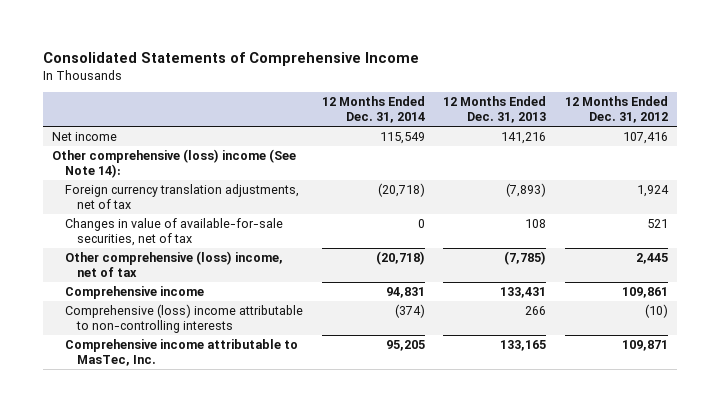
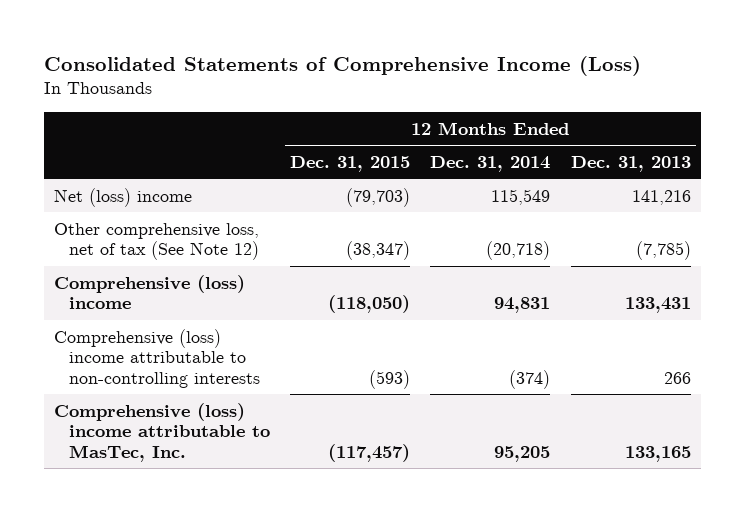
- Consolidated Statements of Comprehensive Income
+ Consolidated Statements of Comprehensive Income (Loss)
- | 12 Months Ended Dec. 31, 2014 | 12 Months Ended Dec. 31, 2013 | 12 Months Ended Dec. 31, 2012
+ | 12 Months Ended Dec. 31, 2015 | 12 Months Ended Dec. 31, 2014 | 12 Months Ended Dec. 31, 2013
- Net income | 115,549 | 141,216 | 107,416
- Other comprehensive (loss) income (See Note 14):
- Foreign currency translation adjustments, net of tax | (20,718) | (7,893) | 1,924
- Changes in value of available-for-sale securities, net of tax | 0 | 108 | 521
- Other comprehensive (loss) income, net of tax | (20,718) | (7,785) | 2,445
- Comprehensive income | 94,831 | 133,431 | 109,861
+ Net (loss) income | (79,703) | 115,549 | 141,216
+ Other comprehensive loss, net of tax (See Note 12) | (38,347) | (20,718) | (7,785)
+ Comprehensive (loss) income | (118,050) | 94,831 | 133,431
- Comprehensive income attributable to MasTec, Inc. | 95,205 | 133,165 | 109,871
+ Comprehensive (loss) income attributable to MasTec, Inc. | (117,457) | 95,205 | 133,165

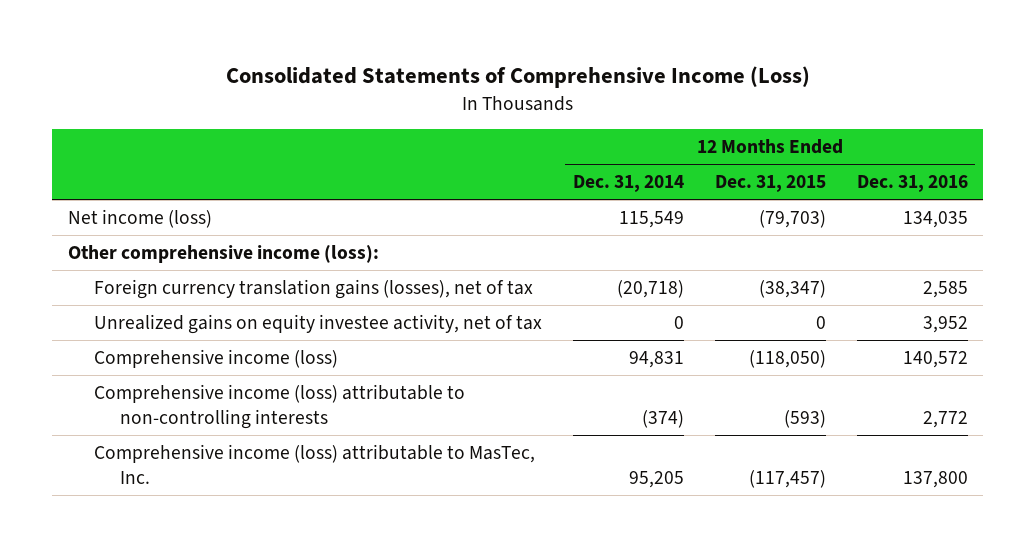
- | 12 Months Ended Dec. 31, 2015 | 12 Months Ended Dec. 31, 2014 | 12 Months Ended Dec. 31, 2013
+ | 12 Months Ended Dec. 31, 2014 | 12 Months Ended Dec. 31, 2015 | 12 Months Ended Dec. 31, 2016
- Net (loss) income | (79,703) | 115,549 | 141,216
- Other comprehensive loss, net of tax (See Note 12) | (38,347) | (20,718) | (7,785)
- Comprehensive (loss) income | (118,050) | 94,831 | 133,431
- Comprehensive (loss) income attributable to non-controlling interests | (593) | (374) | 266
- Comprehensive (loss) income attributable to MasTec, Inc. | (117,457) | 95,205 | 133,165
+ Net income (loss) | 115,549 | (79,703) | 134,035
+ Other comprehensive income (loss):
+ Foreign currency translation gains (losses), net of tax | (20,718) | (38,347) | 2,585
+ Unrealized gains on equity investee activity, net of tax | 0 | 0 | 3,952
+ Comprehensive income (loss) | 94,831 | (118,050) | 140,572
+ Comprehensive income (loss) attributable to non-controlling interests | (374) | (593) | 2,772
+ Comprehensive income (loss) attributable to MasTec, Inc. | 95,205 | (117,457) | 137,800

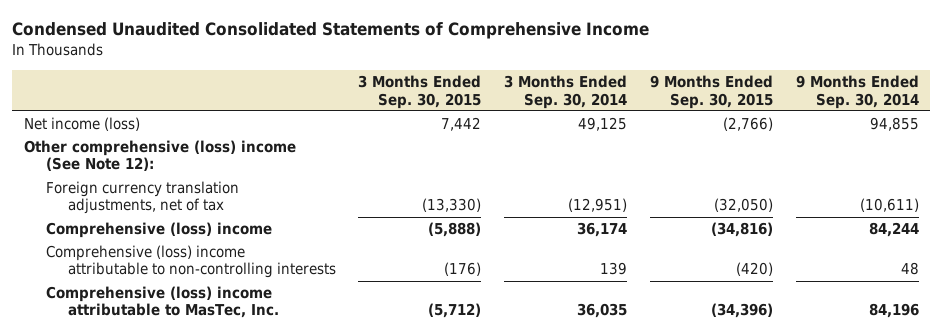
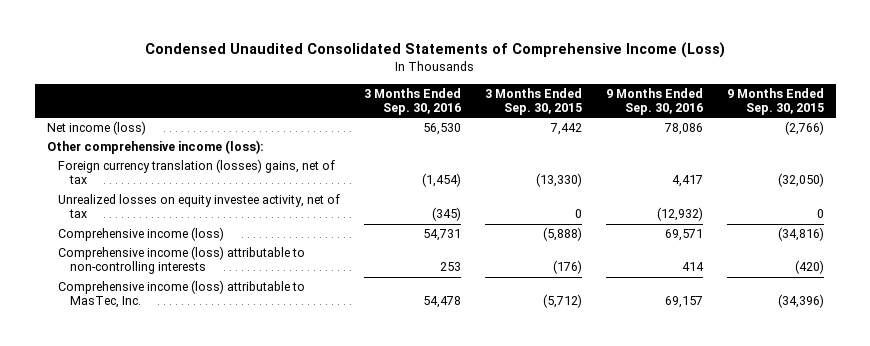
- Condensed Unaudited Consolidated Statements of Comprehensive Income
+ Condensed Unaudited Consolidated Statements of Comprehensive Income (Loss)
- | 3 Months Ended Sep. 30, 2015 | 3 Months Ended Sep. 30, 2014 | 9 Months Ended Sep. 30, 2015 | 9 Months Ended Sep. 30, 2014
+ | 3 Months Ended Sep. 30, 2016 | 3 Months Ended Sep. 30, 2015 | 9 Months Ended Sep. 30, 2016 | 9 Months Ended Sep. 30, 2015
- Other comprehensive (loss) income (See Note 12):
- Foreign currency translation adjustments, net of tax | (13,330) | (12,951) | (32,050) | (10,611)
- Comprehensive (loss) income | (5,888) | 36,174 | (34,816) | 84,244
- Comprehensive (loss) income attributable to non-controlling interests | (176) | 139 | (420) | 48
- Comprehensive (loss) income attributable to MasTec, Inc. | (5,712) | 36,035 | (34,396) | 84,196
+ Other comprehensive income (loss):
+ Foreign currency translation (losses) gains, net of tax | (1,454) | (13,330) | 4,417 | (32,050)
+ Unrealized losses on equity investee activity, net of tax | (345) | 0 | (12,932) | 0
+ Comprehensive income (loss) | 54,731 | (5,888) | 69,571 | (34,816)
+ Comprehensive income (loss) attributable to non-controlling interests | 253 | (176) | 414 | (420)
+ Comprehensive income (loss) attributable to MasTec, Inc. | 54,478 | (5,712) | 69,157 | (34,396)

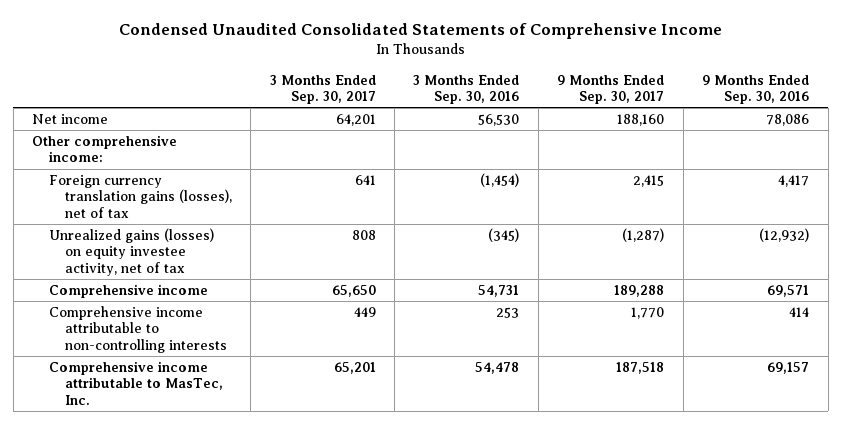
- Condensed Unaudited Consolidated Statements of Comprehensive Income (Loss)
+ Condensed Unaudited Consolidated Statements of Comprehensive Income
- | 3 Months Ended Sep. 30, 2016 | 3 Months Ended Sep. 30, 2015 | 9 Months Ended Sep. 30, 2016 | 9 Months Ended Sep. 30, 2015
+ | 3 Months Ended Sep. 30, 2017 | 3 Months Ended Sep. 30, 2016 | 9 Months Ended Sep. 30, 2017 | 9 Months Ended Sep. 30, 2016
- Net income (loss) | 56,530 | 7,442 | 78,086 | (2,766)
- Other comprehensive income (loss):
- Foreign currency translation (losses) gains, net of tax | (1,454) | (13,330) | 4,417 | (32,050)
- Unrealized losses on equity investee activity, net of tax | (345) | 0 | (12,932) | 0
- Comprehensive income (loss) | 54,731 | (5,888) | 69,571 | (34,816)
- Comprehensive income (loss) attributable to non-controlling interests | 253 | (176) | 414 | (420)
- Comprehensive income (loss) attributable to MasTec, Inc. | 54,478 | (5,712) | 69,157 | (34,396)
+ Net income | 64,201 | 56,530 | 188,160 | 78,086
+ Other comprehensive income:
+ Foreign currency translation gains (losses), net of tax | 641 | (1,454) | 2,415 | 4,417
+ Unrealized gains (losses) on equity investee activity, net of tax | 808 | (345) | (1,287) | (12,932)
+ Comprehensive income | 65,650 | 54,731 | 189,288 | 69,571
+ Comprehensive income attributable to non-controlling interests | 449 | 253 | 1,770 | 414
+ Comprehensive income attributable to MasTec, Inc. | 65,201 | 54,478 | 187,518 | 69,157

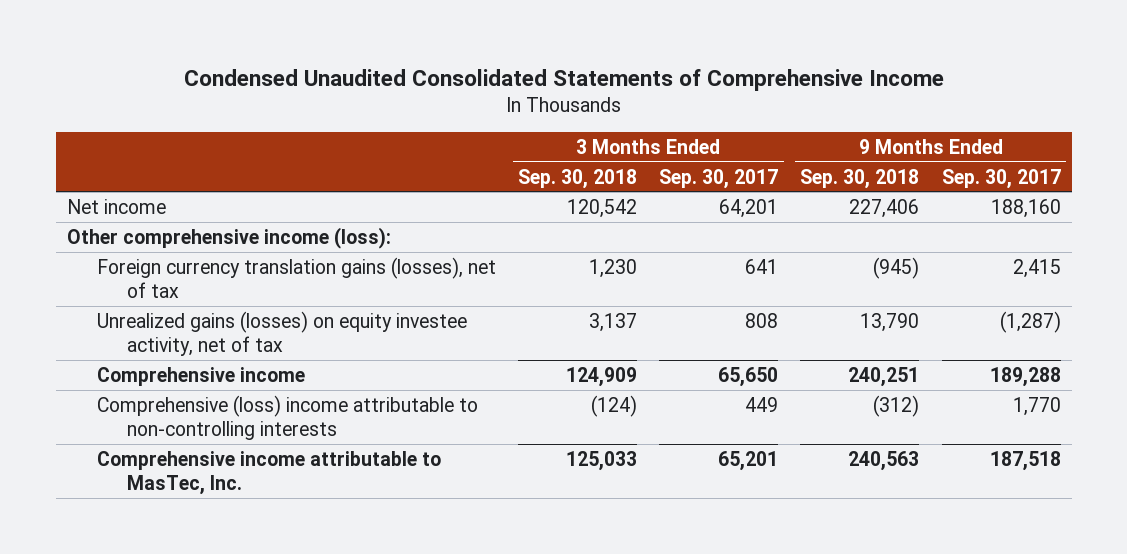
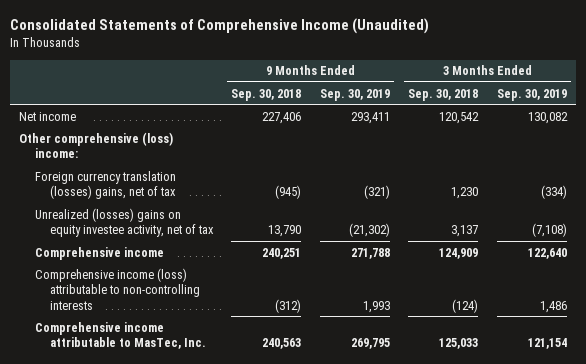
- Condensed Unaudited Consolidated Statements of Comprehensive Income
+ Consolidated Statements of Comprehensive Income (Unaudited)
- | 3 Months Ended Sep. 30, 2018 | 3 Months Ended Sep. 30, 2017 | 9 Months Ended Sep. 30, 2018 | 9 Months Ended Sep. 30, 2017
+ | 9 Months Ended Sep. 30, 2018 | 9 Months Ended Sep. 30, 2019 | 3 Months Ended Sep. 30, 2018 | 3 Months Ended Sep. 30, 2019
- Other comprehensive income (loss):
- Foreign currency translation gains (losses), net of tax | 1,230 | 641 | (945) | 2,415
- Unrealized gains (losses) on equity investee activity, net of tax | 3,137 | 808 | 13,790 | (1,287)
+ Other comprehensive (loss) income:
+ Foreign currency translation (losses) gains, net of tax | (945) | (321) | 1,230 | (334)
+ Unrealized (losses) gains on equity investee activity, net of tax | 13,790 | (21,302) | 3,137 | (7,108)
- Comprehensive (loss) income attributable to non-controlling interests | (124) | 449 | (312) | 1,770
+ Comprehensive income (loss) attributable to non-controlling interests | (312) | 1,993 | (124) | 1,486

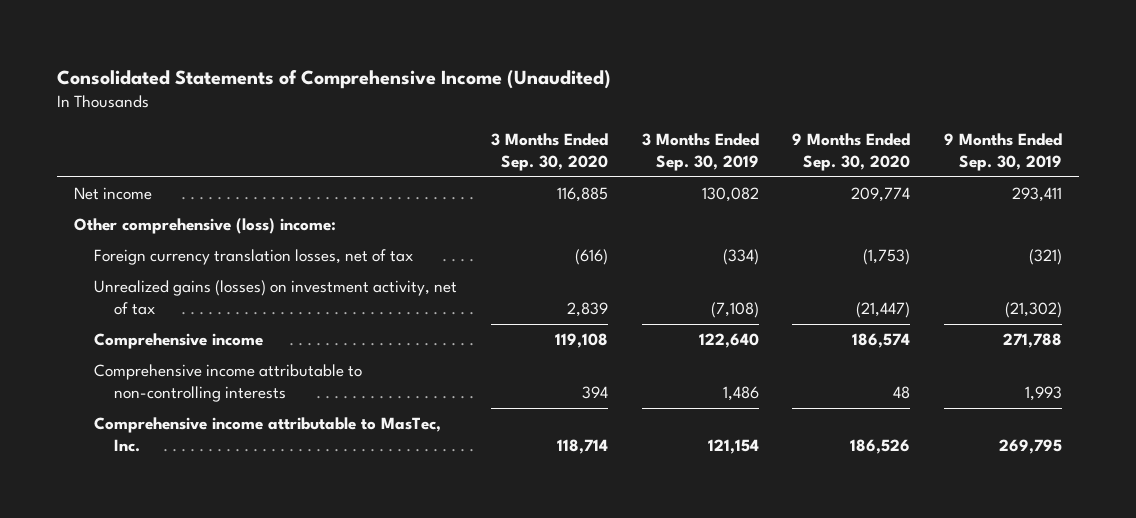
- | 9 Months Ended Sep. 30, 2018 | 9 Months Ended Sep. 30, 2019 | 3 Months Ended Sep. 30, 2018 | 3 Months Ended Sep. 30, 2019
+ | 3 Months Ended Sep. 30, 2020 | 3 Months Ended Sep. 30, 2019 | 9 Months Ended Sep. 30, 2020 | 9 Months Ended Sep. 30, 2019
- Foreign currency translation (losses) gains, net of tax | (945) | (321) | 1,230 | (334)
- Unrealized (losses) gains on equity investee activity, net of tax | 13,790 | (21,302) | 3,137 | (7,108)
+ Foreign currency translation losses, net of tax | (616) | (334) | (1,753) | (321)
+ Unrealized gains (losses) on investment activity, net of tax | 2,839 | (7,108) | (21,447) | (21,302)
- Comprehensive income (loss) attributable to non-controlling interests | (312) | 1,993 | (124) | 1,486
+ Comprehensive income attributable to non-controlling interests | 394 | 1,486 | 48 | 1,993

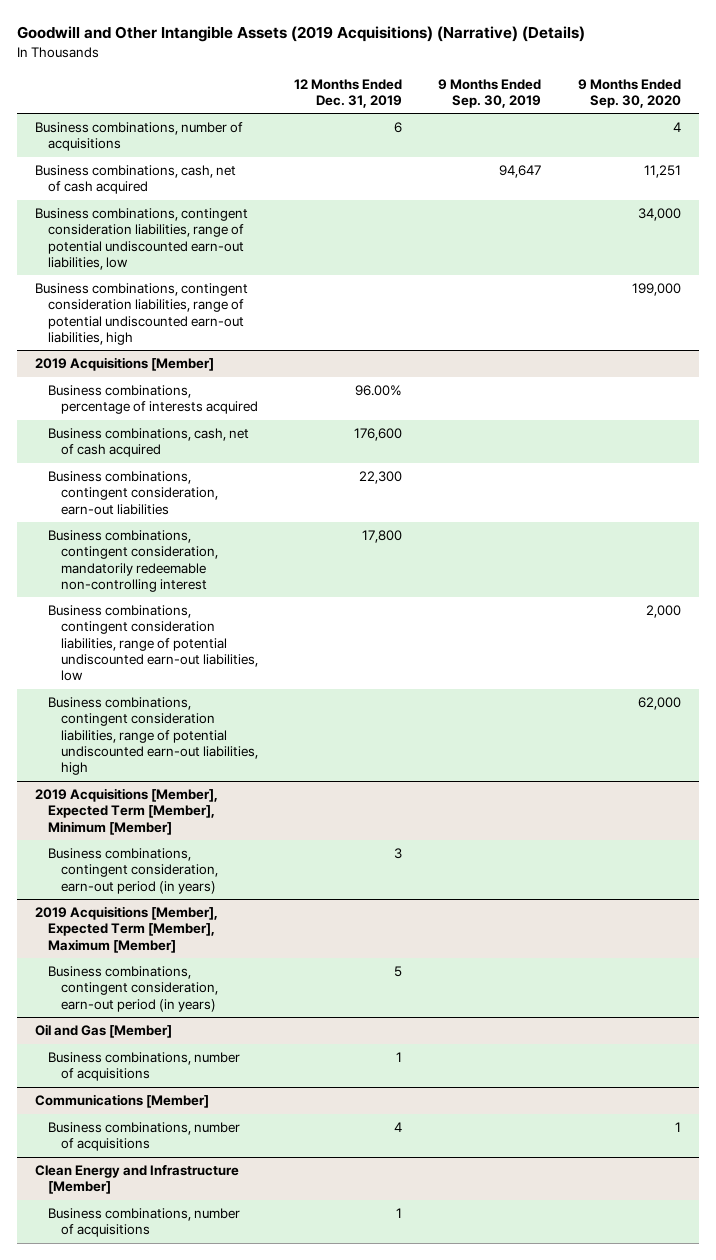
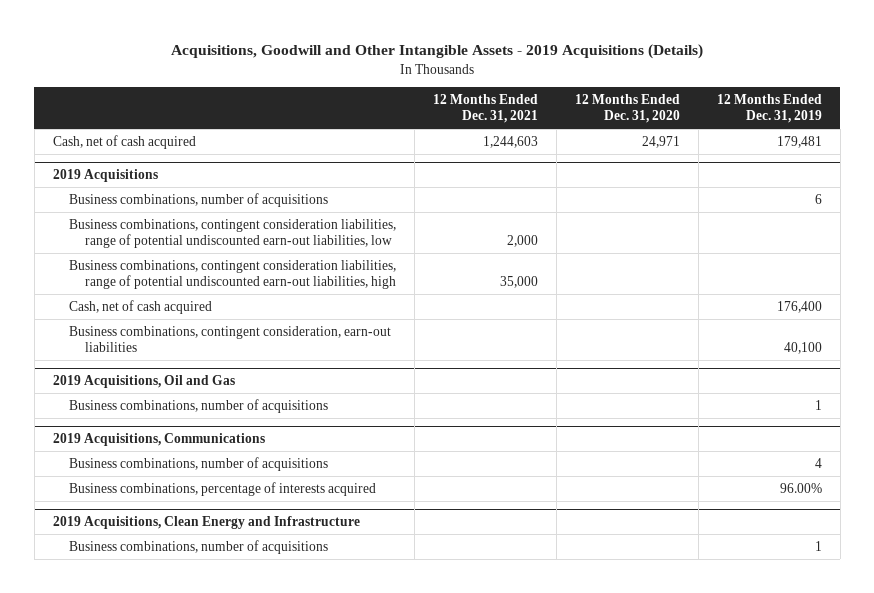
- Goodwill and Other Intangible Assets (2019 Acquisitions) (Narrative) (Details)
+ Acquisitions, Goodwill and Other Intangible Assets - 2019 Acquisitions (Details)
- | 12 Months Ended Dec. 31, 2019 | 9 Months Ended Sep. 30, 2019 | 9 Months Ended Sep. 30, 2020
+ | 12 Months Ended Dec. 31, 2021 | 12 Months Ended Dec. 31, 2020 | 12 Months Ended Dec. 31, 2019
+ Cash, net of cash acquired | 1,244,603 | 24,971 | 179,481
+ 2019 Acquisitions
- Business combinations, cash, net of cash acquired | | 94,647 | 11,251
- 2019 Acquisitions [Member]
- Business combinations, percentage of interests acquired | 96.00% | |
- Business combinations, cash, net of cash acquired | 176,600 | |
- Business combinations, contingent consideration, earn-out liabilities | 22,300 | |
- Business combinations, contingent consideration, mandatorily redeemable non-controlling interest | 17,800 | |
- Business combinations, contingent consideration liabilities, range of potential undiscounted earn-out liabilities, low | | | 2,000
- Business combinations, contingent consideration liabilities, range of potential undiscounted earn-out liabilities, high | | | 62,000
- 2019 Acquisitions [Member], Expected Term [Member], Minimum [Member]
- Business combinations, contingent consideration, earn-out period (in years) | 3 | |
- 2019 Acquisitions [Member], Expected Term [Member], Maximum [Member]
- Business combinations, contingent consideration, earn-out period (in years) | 5 | |
- Oil and Gas [Member]
+ Cash, net of cash acquired | | | 176,400
+ Business combinations, contingent consideration, earn-out liabilities | | | 40,100
+ 2019 Acquisitions, Oil and Gas
- Communications [Member]
+ 2019 Acquisitions, Communications
- Clean Energy and Infrastructure [Member]
+ Business combinations, percentage of interests acquired | | | 96.00%
+ 2019 Acquisitions, Clean Energy and Infrastructure

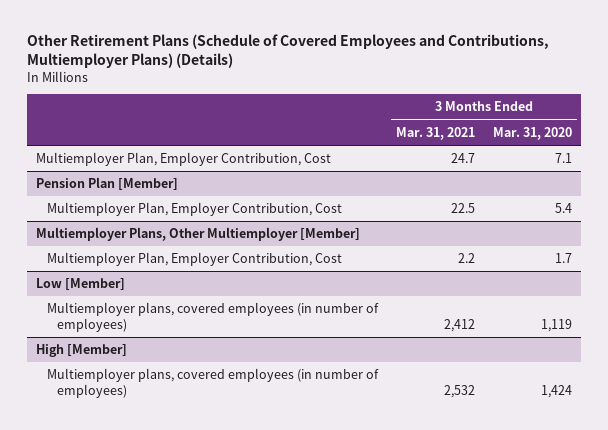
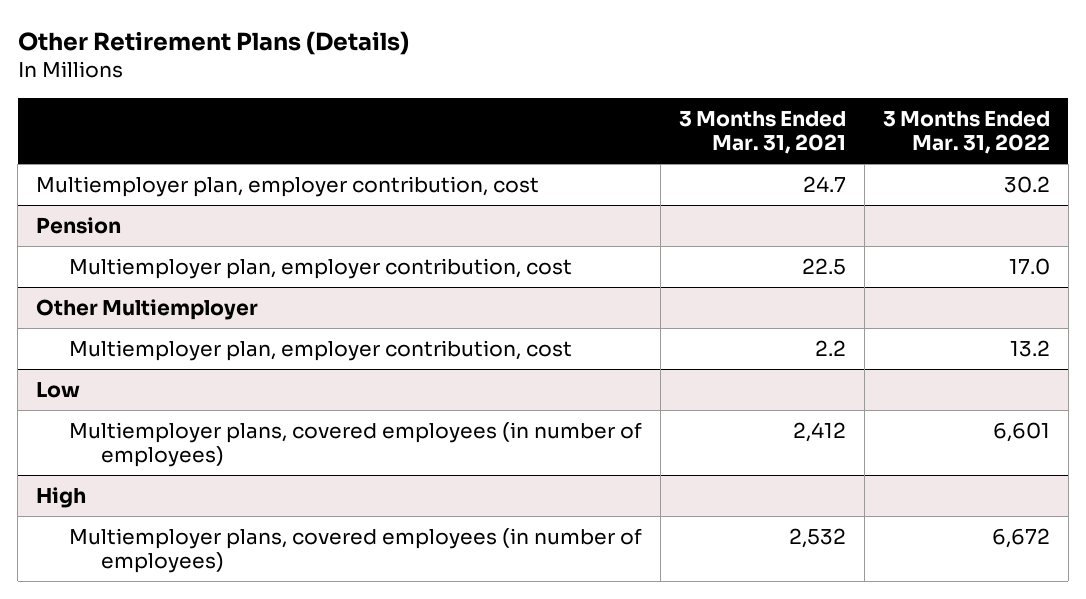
- Other Retirement Plans (Schedule of Covered Employees and Contributions, Multiemployer Plans) (Details)
+ Other Retirement Plans (Details)
- | 3 Months Ended Mar. 31, 2021 | 3 Months Ended Mar. 31, 2020
+ | 3 Months Ended Mar. 31, 2021 | 3 Months Ended Mar. 31, 2022
- Multiemployer Plan, Employer Contribution, Cost | 24.7 | 7.1
- Pension Plan [Member]
- Multiemployer Plan, Employer Contribution, Cost | 22.5 | 5.4
- Multiemployer Plans, Other Multiemployer [Member]
- Multiemployer Plan, Employer Contribution, Cost | 2.2 | 1.7
- Low [Member]
+ Multiemployer plan, employer contribution, cost | 24.7 | 30.2
+ Pension
+ Multiemployer plan, employer contribution, cost | 22.5 | 17.0
+ Other Multiemployer
+ Multiemployer plan, employer contribution, cost | 2.2 | 13.2
+ Low
- High [Member]
+ High

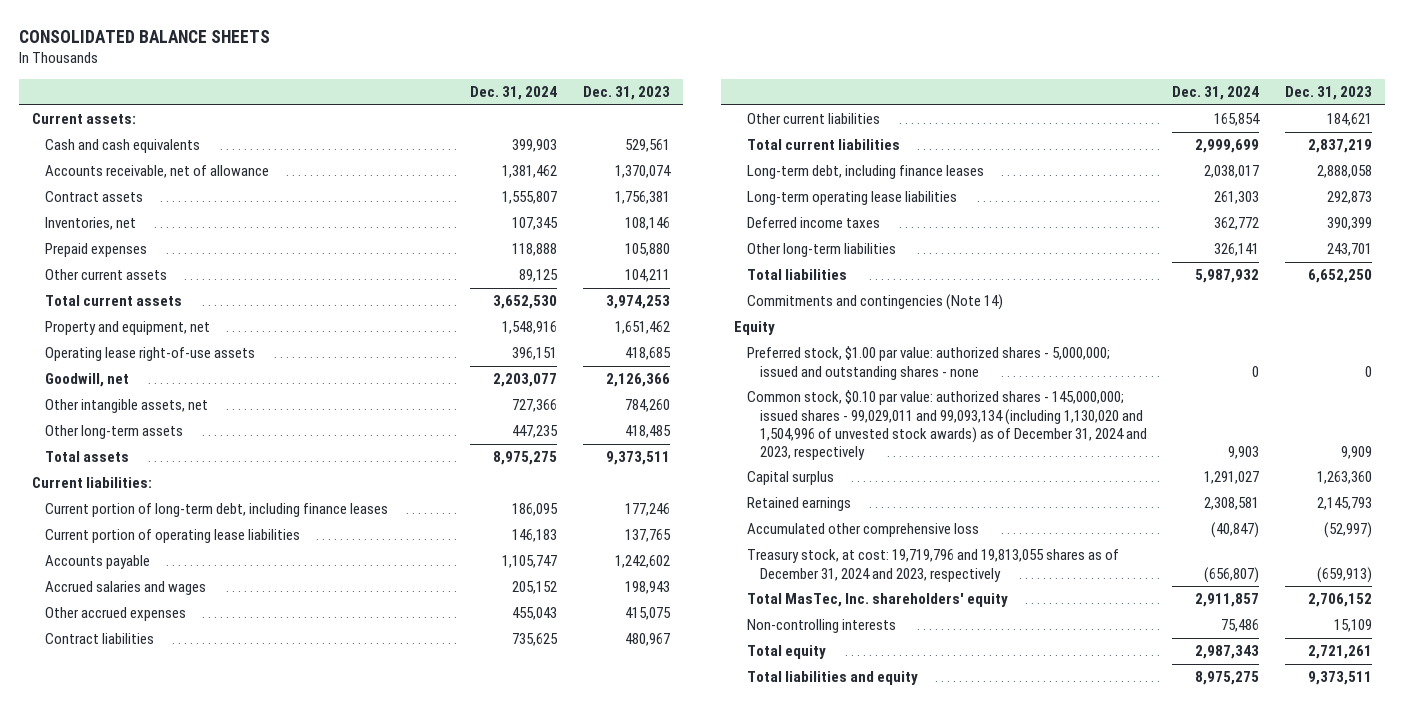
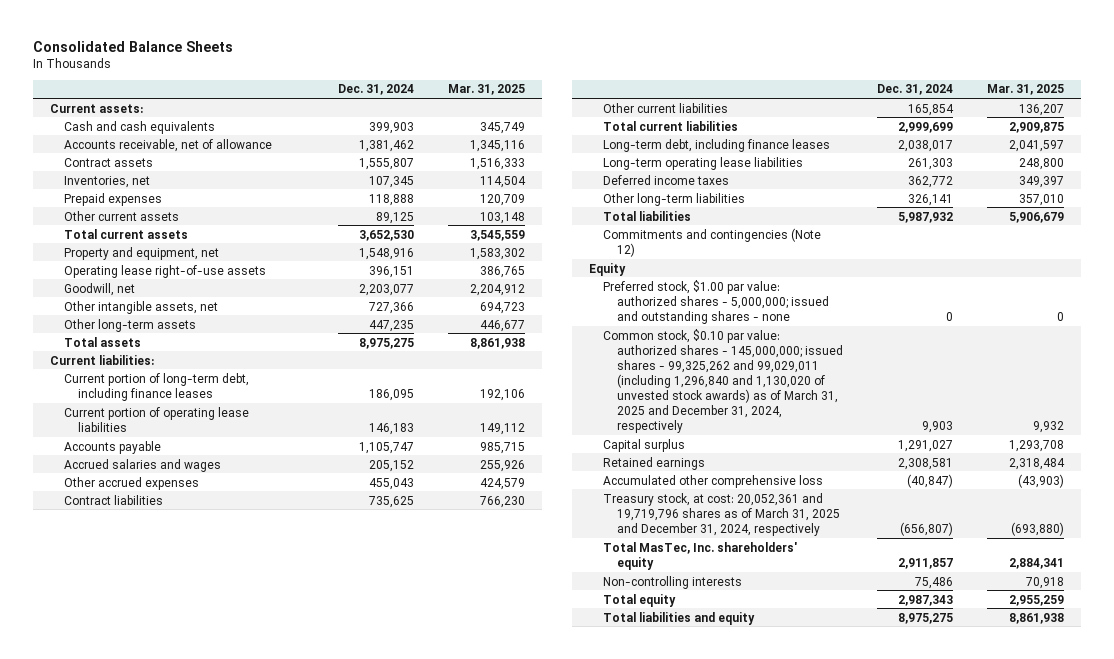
- CONSOLIDATED BALANCE SHEETS
+ Consolidated Balance Sheets
- | Dec. 31, 2024 | Dec. 31, 2023
+ | Dec. 31, 2024 | Mar. 31, 2025
- Commitments and contingencies (Note 14)
+ Commitments and contingencies (Note 12)
- Common stock, $0.10 par value: authorized shares - 145,000,000; issued shares - 99,029,011 and 99,093,134 (including 1,130,020 and 1,504,996 of unvested stock awards) as of December 31, 2024 and 2023, respectively | 9,903 | 9,909
+ Common stock, $0.10 par value: authorized shares - 145,000,000; issued shares - 99,325,262 and 99,029,011 (including 1,296,840 and 1,130,020 of unvested stock awards) as of March 31, 2025 and December 31, 2024, respectively | 9,903 | 9,932
- Treasury stock, at cost: 19,719,796 and 19,813,055 shares as of December 31, 2024 and 2023, respectively | (656,807) | (659,913)
+ Treasury stock, at cost: 20,052,361 and 19,719,796 shares as of March 31, 2025 and December 31, 2024, respectively | (656,807) | (693,880)

